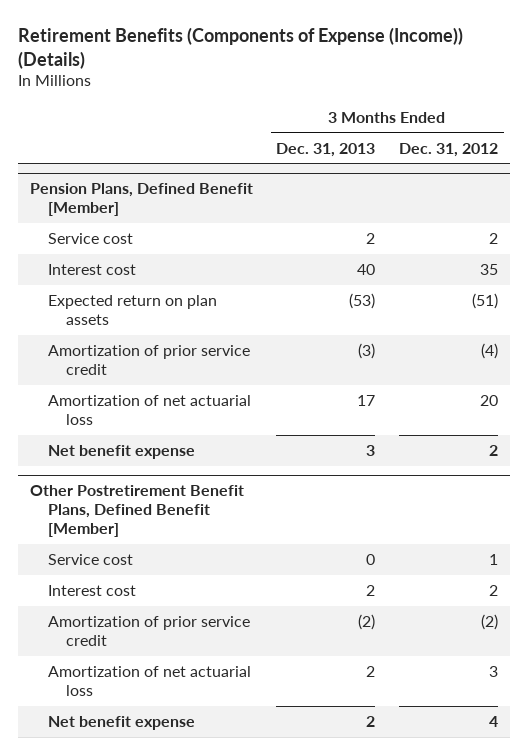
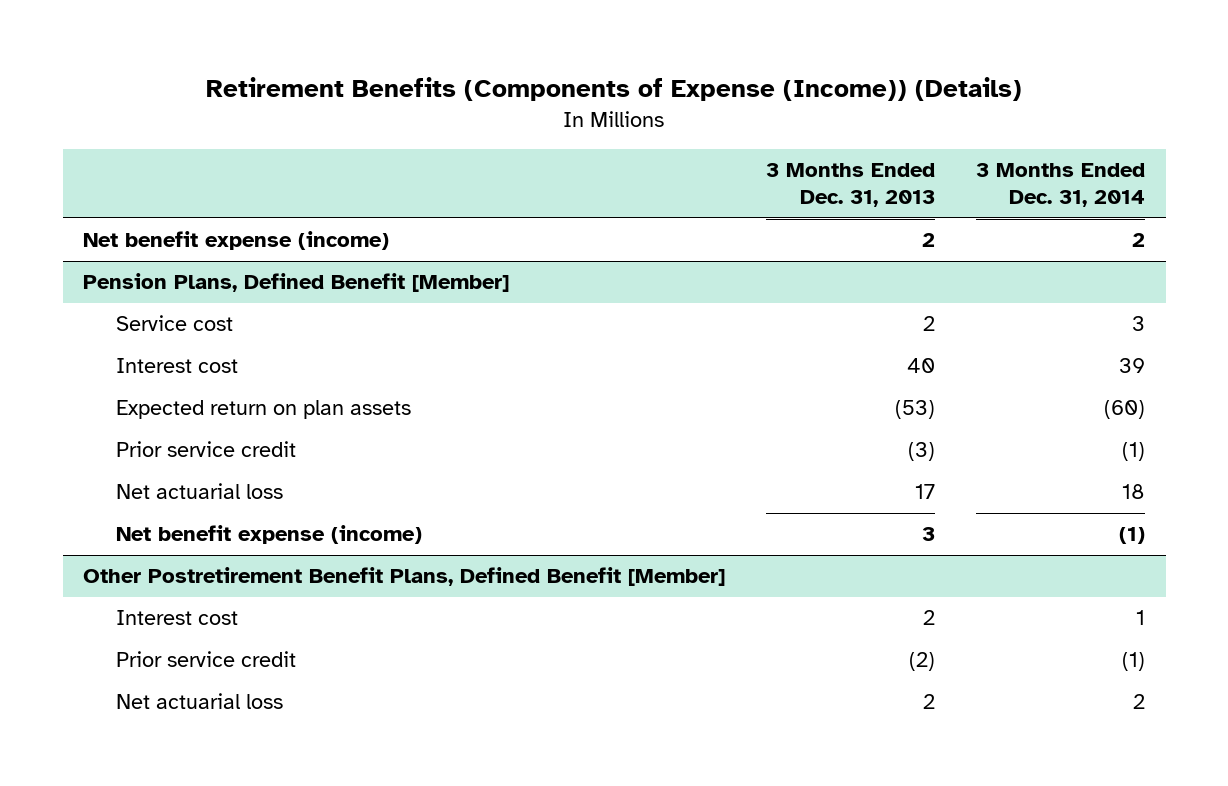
- | 3 Months Ended Dec. 31, 2013 | 3 Months Ended Dec. 31, 2012
+ | 3 Months Ended Dec. 31, 2013 | 3 Months Ended Dec. 31, 2014
+ Net benefit expense (income) | 2 | 2
@ Pension Plans, Defined Benefit [Member]
- Amortization of prior service credit | (3) | (4)
- Amortization of net actuarial loss | 17 | 20
- Net benefit expense | 3 | 2
+ Prior service credit | (3) | (1)
+ Net actuarial loss | 17 | 18
+ Net benefit expense (income) | 3 | (1)
@ Other Postretirement Benefit Plans, Defined Benefit [Member]
- Service cost | 0 | 1
- Amortization of prior service credit | (2) | (2)
- Amortization of net actuarial loss | 2 | 3
- Net benefit expense | 2 | 4
+ Prior service credit | (2) | (1)
+ Net actuarial loss | 2 | 2

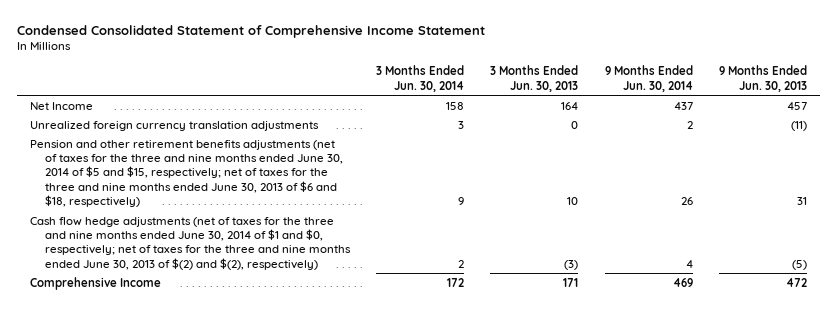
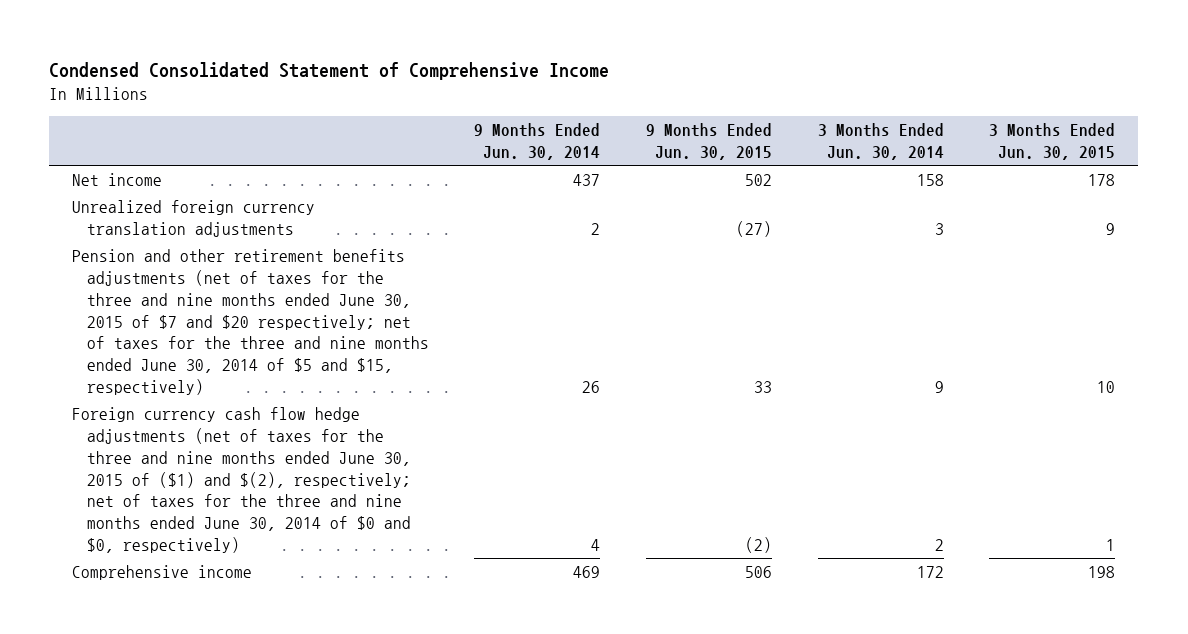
- Condensed Consolidated Statement of Comprehensive Income Statement
+ Condensed Consolidated Statement of Comprehensive Income
- | 3 Months Ended Jun. 30, 2014 | 3 Months Ended Jun. 30, 2013 | 9 Months Ended Jun. 30, 2014 | 9 Months Ended Jun. 30, 2013
+ | 9 Months Ended Jun. 30, 2014 | 9 Months Ended Jun. 30, 2015 | 3 Months Ended Jun. 30, 2014 | 3 Months Ended Jun. 30, 2015
- Net Income | 158 | 164 | 437 | 457
+ Net income | 437 | 502 | 158 | 178
- Pension and other retirement benefits adjustments (net of taxes for the three and nine months ended June 30, 2014 of $5 and $15, respectively; net of taxes for the three and nine months ended June 30, 2013 of $6 and $18, respectively) | 9 | 10 | 26 | 31
- Cash flow hedge adjustments (net of taxes for the three and nine months ended June 30, 2014 of $1 and $0, respectively; net of taxes for the three and nine months ended June 30, 2013 of $(2) and $(2), respectively) | 2 | (3) | 4 | (5)
- Comprehensive Income | 172 | 171 | 469 | 472
+ Pension and other retirement benefits adjustments (net of taxes for the three and nine months ended June 30, 2015 of $7 and $20 respectively; net of taxes for the three and nine months ended June 30, 2014 of $5 and $15, respectively) | 26 | 33 | 9 | 10
+ Foreign currency cash flow hedge adjustments (net of taxes for the three and nine months ended June 30, 2015 of ($1) and $(2), respectively; net of taxes for the three and nine months ended June 30, 2014 of $0 and $0, respectively) | 4 | (2) | 2 | 1
+ Comprehensive income | 469 | 506 | 172 | 198

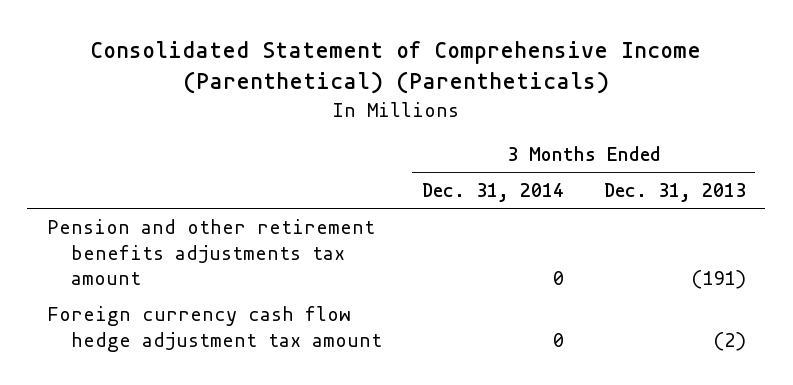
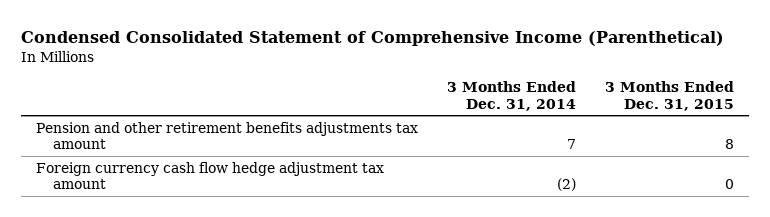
- Consolidated Statement of Comprehensive Income (Parenthetical) (Parentheticals)
+ Condensed Consolidated Statement of Comprehensive Income (Parenthetical)
- | 3 Months Ended Dec. 31, 2014 | 3 Months Ended Dec. 31, 2013
+ | 3 Months Ended Dec. 31, 2014 | 3 Months Ended Dec. 31, 2015
- Pension and other retirement benefits adjustments tax amount | 0 | (191)
- Foreign currency cash flow hedge adjustment tax amount | 0 | (2)
+ Pension and other retirement benefits adjustments tax amount | 7 | 8
+ Foreign currency cash flow hedge adjustment tax amount | (2) | 0

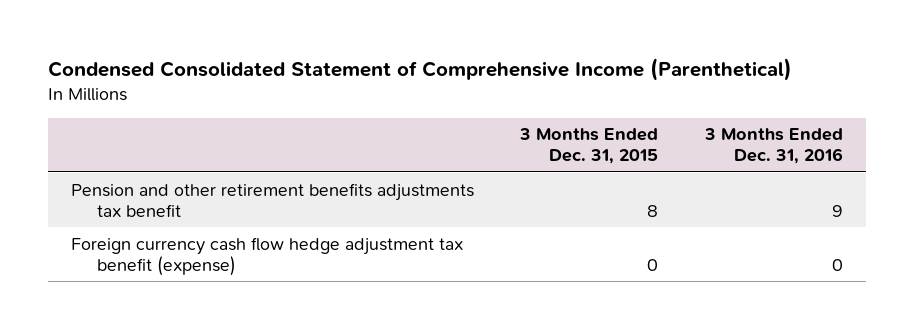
- | 3 Months Ended Dec. 31, 2014 | 3 Months Ended Dec. 31, 2015
+ | 3 Months Ended Dec. 31, 2015 | 3 Months Ended Dec. 31, 2016
- Pension and other retirement benefits adjustments tax amount | 7 | 8
- Foreign currency cash flow hedge adjustment tax amount | (2) | 0
+ Pension and other retirement benefits adjustments tax benefit | 8 | 9
+ Foreign currency cash flow hedge adjustment tax benefit (expense) | 0 | 0

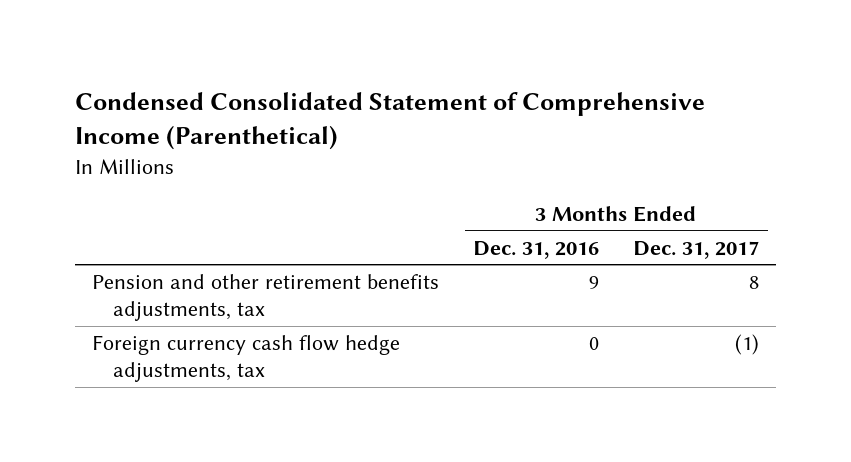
- | 3 Months Ended Dec. 31, 2015 | 3 Months Ended Dec. 31, 2016
+ | 3 Months Ended Dec. 31, 2016 | 3 Months Ended Dec. 31, 2017
- Pension and other retirement benefits adjustments tax benefit | 8 | 9
- Foreign currency cash flow hedge adjustment tax benefit (expense) | 0 | 0
+ Pension and other retirement benefits adjustments, tax | 9 | 8
+ Foreign currency cash flow hedge adjustments, tax | 0 | (1)

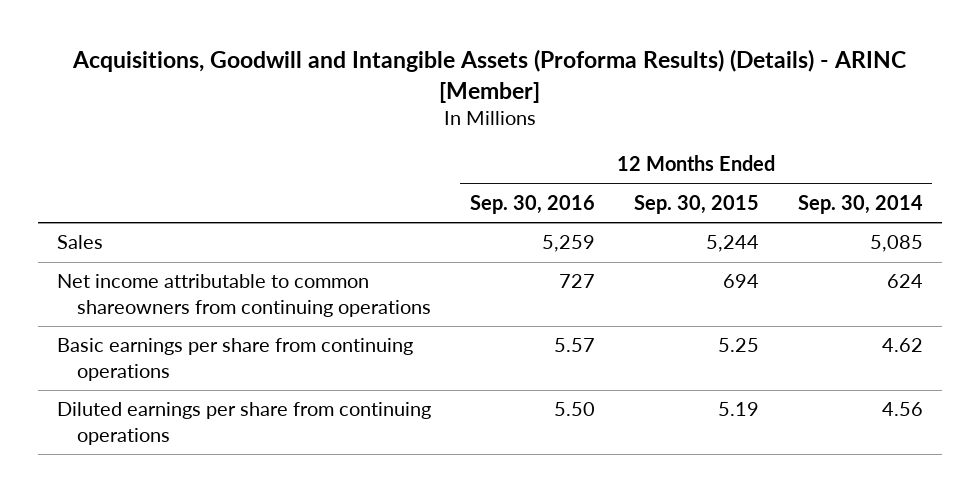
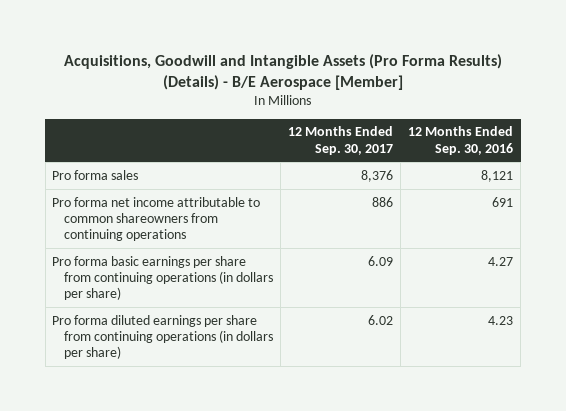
- Acquisitions, Goodwill and Intangible Assets (Proforma Results) (Details) - ARINC [Member]
+ Acquisitions, Goodwill and Intangible Assets (Pro Forma Results) (Details) - B/E Aerospace [Member]
- | 12 Months Ended Sep. 30, 2016 | 12 Months Ended Sep. 30, 2015 | 12 Months Ended Sep. 30, 2014
+ | 12 Months Ended Sep. 30, 2017 | 12 Months Ended Sep. 30, 2016
- Sales | 5,259 | 5,244 | 5,085
- Net income attributable to common shareowners from continuing operations | 727 | 694 | 624
- Basic earnings per share from continuing operations | 5.57 | 5.25 | 4.62
- Diluted earnings per share from continuing operations | 5.50 | 5.19 | 4.56
+ Pro forma sales | 8,376 | 8,121
+ Pro forma net income attributable to common shareowners from continuing operations | 886 | 691
+ Pro forma basic earnings per share from continuing operations (in dollars per share) | 6.09 | 4.27
+ Pro forma diluted earnings per share from continuing operations (in dollars per share) | 6.02 | 4.23

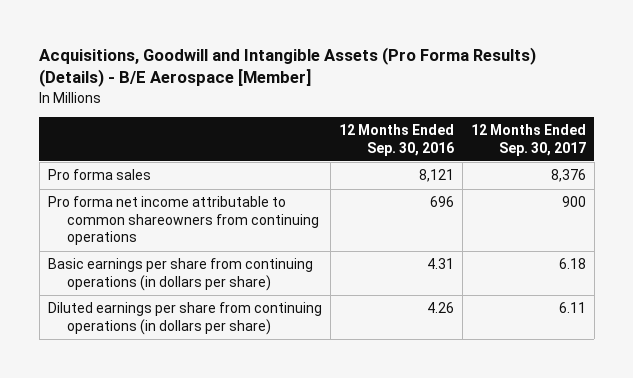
- | 12 Months Ended Sep. 30, 2017 | 12 Months Ended Sep. 30, 2016
+ | 12 Months Ended Sep. 30, 2016 | 12 Months Ended Sep. 30, 2017
- Pro forma net income attributable to common shareowners from continuing operations | 886 | 691
- Pro forma basic earnings per share from continuing operations (in dollars per share) | 6.09 | 4.27
- Pro forma diluted earnings per share from continuing operations (in dollars per share) | 6.02 | 4.23
+ Pro forma net income attributable to common shareowners from continuing operations | 696 | 900
+ Basic earnings per share from continuing operations (in dollars per share) | 4.31 | 6.18
+ Diluted earnings per share from continuing operations (in dollars per share) | 4.26 | 6.11

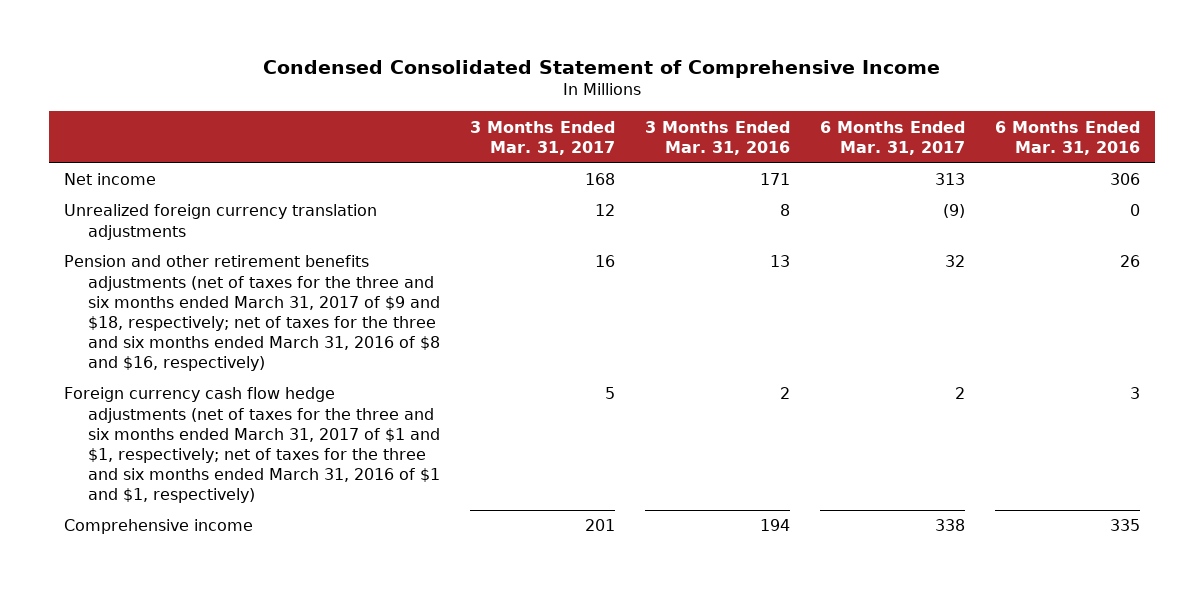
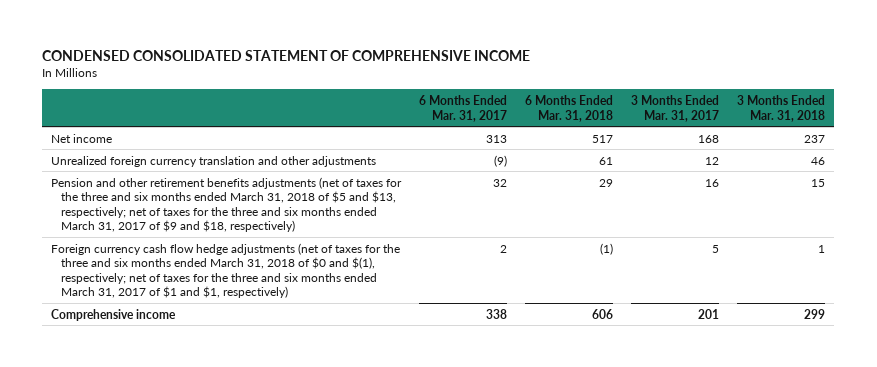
- Condensed Consolidated Statement of Comprehensive Income
+ CONDENSED CONSOLIDATED STATEMENT OF COMPREHENSIVE INCOME
- | 3 Months Ended Mar. 31, 2017 | 3 Months Ended Mar. 31, 2016 | 6 Months Ended Mar. 31, 2017 | 6 Months Ended Mar. 31, 2016
+ | 6 Months Ended Mar. 31, 2017 | 6 Months Ended Mar. 31, 2018 | 3 Months Ended Mar. 31, 2017 | 3 Months Ended Mar. 31, 2018
- Unrealized foreign currency translation adjustments | 12 | 8 | (9) | 0
- Pension and other retirement benefits adjustments (net of taxes for the three and six months ended March 31, 2017 of $9 and $18, respectively; net of taxes for the three and six months ended March 31, 2016 of $8 and $16, respectively) | 16 | 13 | 32 | 26
- Foreign currency cash flow hedge adjustments (net of taxes for the three and six months ended March 31, 2017 of $1 and $1, respectively; net of taxes for the three and six months ended March 31, 2016 of $1 and $1, respectively) | 5 | 2 | 2 | 3
+ Unrealized foreign currency translation and other adjustments | (9) | 61 | 12 | 46
+ Pension and other retirement benefits adjustments (net of taxes for the three and six months ended March 31, 2018 of $5 and $13, respectively; net of taxes for the three and six months ended March 31, 2017 of $9 and $18, respectively) | 32 | 29 | 16 | 15
+ Foreign currency cash flow hedge adjustments (net of taxes for the three and six months ended March 31, 2018 of $0 and $(1), respectively; net of taxes for the three and six months ended March 31, 2017 of $1 and $1, respectively) | 2 | (1) | 5 | 1

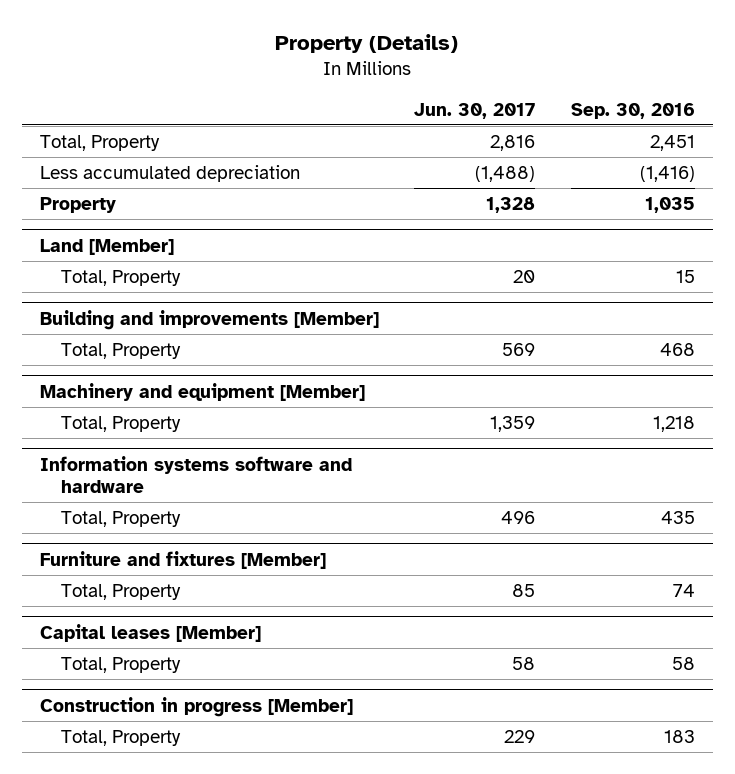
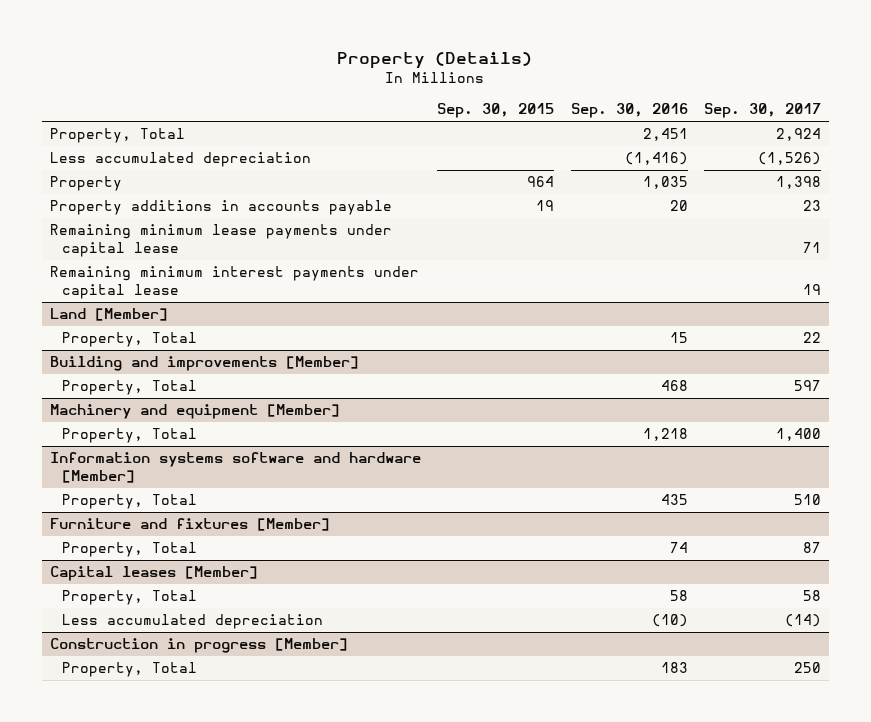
- | Jun. 30, 2017 | Sep. 30, 2016
+ | Sep. 30, 2015 | Sep. 30, 2016 | Sep. 30, 2017
- Total, Property | 2,816 | 2,451
+ Property, Total | | 2,451 | 2,924
+ Property additions in accounts payable | 19 | 20 | 23
+ Remaining minimum lease payments under capital lease | | | 71
+ Remaining minimum interest payments under capital lease | | | 19
@ Land [Member]
- Total, Property | 20 | 15
+ Property, Total | | 15 | 22
@ Building and improvements [Member]
- Total, Property | 569 | 468
+ Property, Total | | 468 | 597
@ Machinery and equipment [Member]
- Total, Property | 1,359 | 1,218
- Information systems software and hardware
- Total, Property | 496 | 435
@ Machinery and equipment [Member]
+ Property, Total | | 1,218 | 1,400
+ Information systems software and hardware [Member]
+ Property, Total | | 435 | 510
@ Furniture and fixtures [Member]
- Total, Property | 85 | 74
+ Property, Total | | 74 | 87
@ Capital leases [Member]
- Total, Property | 58 | 58
+ Property, Total | | 58 | 58
+ Less accumulated depreciation | | (10) | (14)
@ Construction in progress [Member]
- Total, Property | 229 | 183
+ Property, Total | | 183 | 250

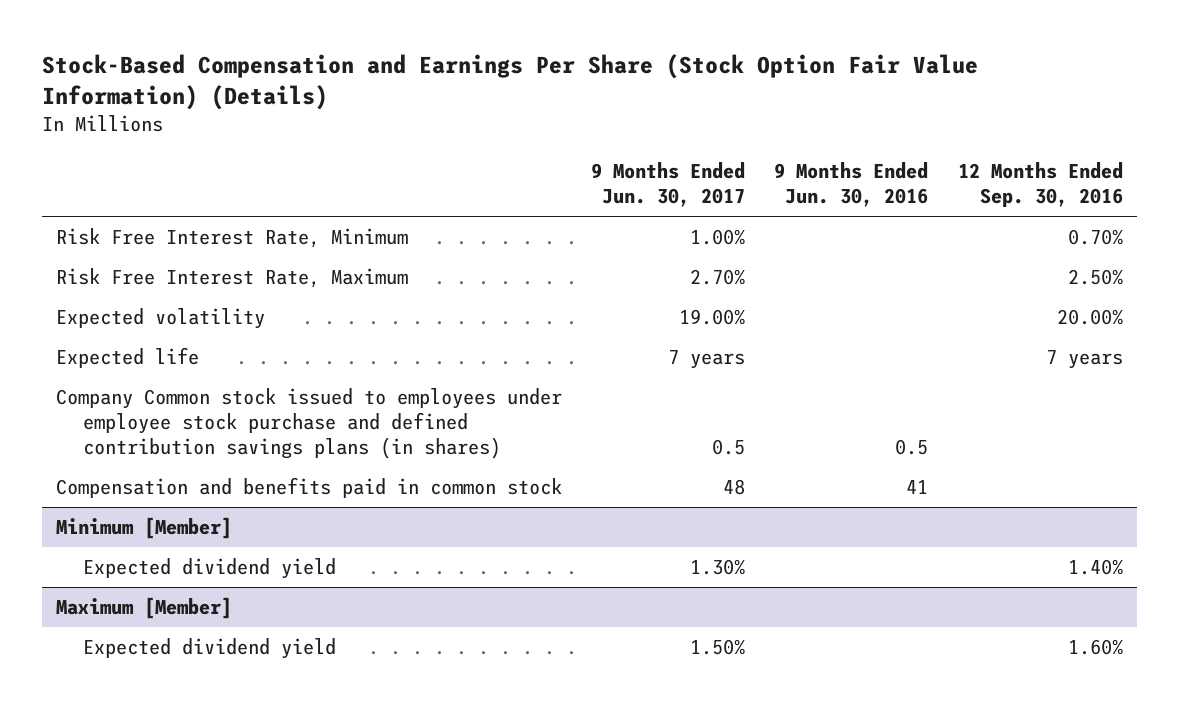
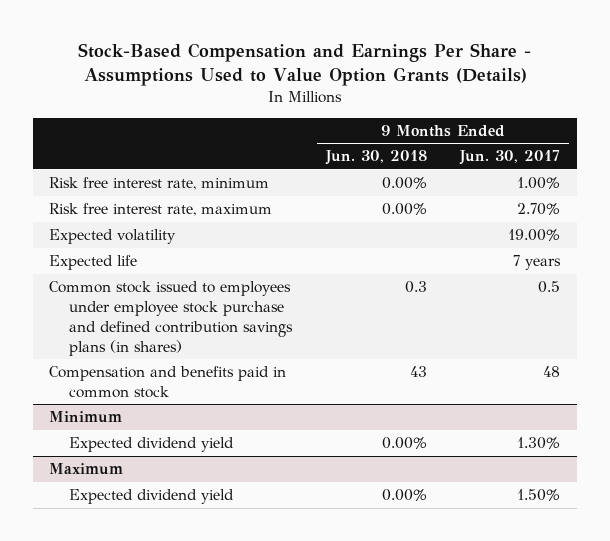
- Stock-Based Compensation and Earnings Per Share (Stock Option Fair Value Information) (Details)
+ Stock-Based Compensation and Earnings Per Share - Assumptions Used to Value Option Grants (Details)
- | 9 Months Ended Jun. 30, 2017 | 9 Months Ended Jun. 30, 2016 | 12 Months Ended Sep. 30, 2016
+ | 9 Months Ended Jun. 30, 2018 | 9 Months Ended Jun. 30, 2017
- Risk Free Interest Rate, Minimum | 1.00% | | 0.70%
- Risk Free Interest Rate, Maximum | 2.70% | | 2.50%
+ Risk free interest rate, minimum | 0.00% | 1.00%
+ Risk free interest rate, maximum | 0.00% | 2.70%
- Company Common stock issued to employees under employee stock purchase and defined contribution savings plans (in shares) | 0.5 | 0.5 |
+ Common stock issued to employees under employee stock purchase and defined contribution savings plans (in shares) | 0.3 | 0.5
- Minimum [Member]
+ Minimum
- Maximum [Member]
+ Maximum

